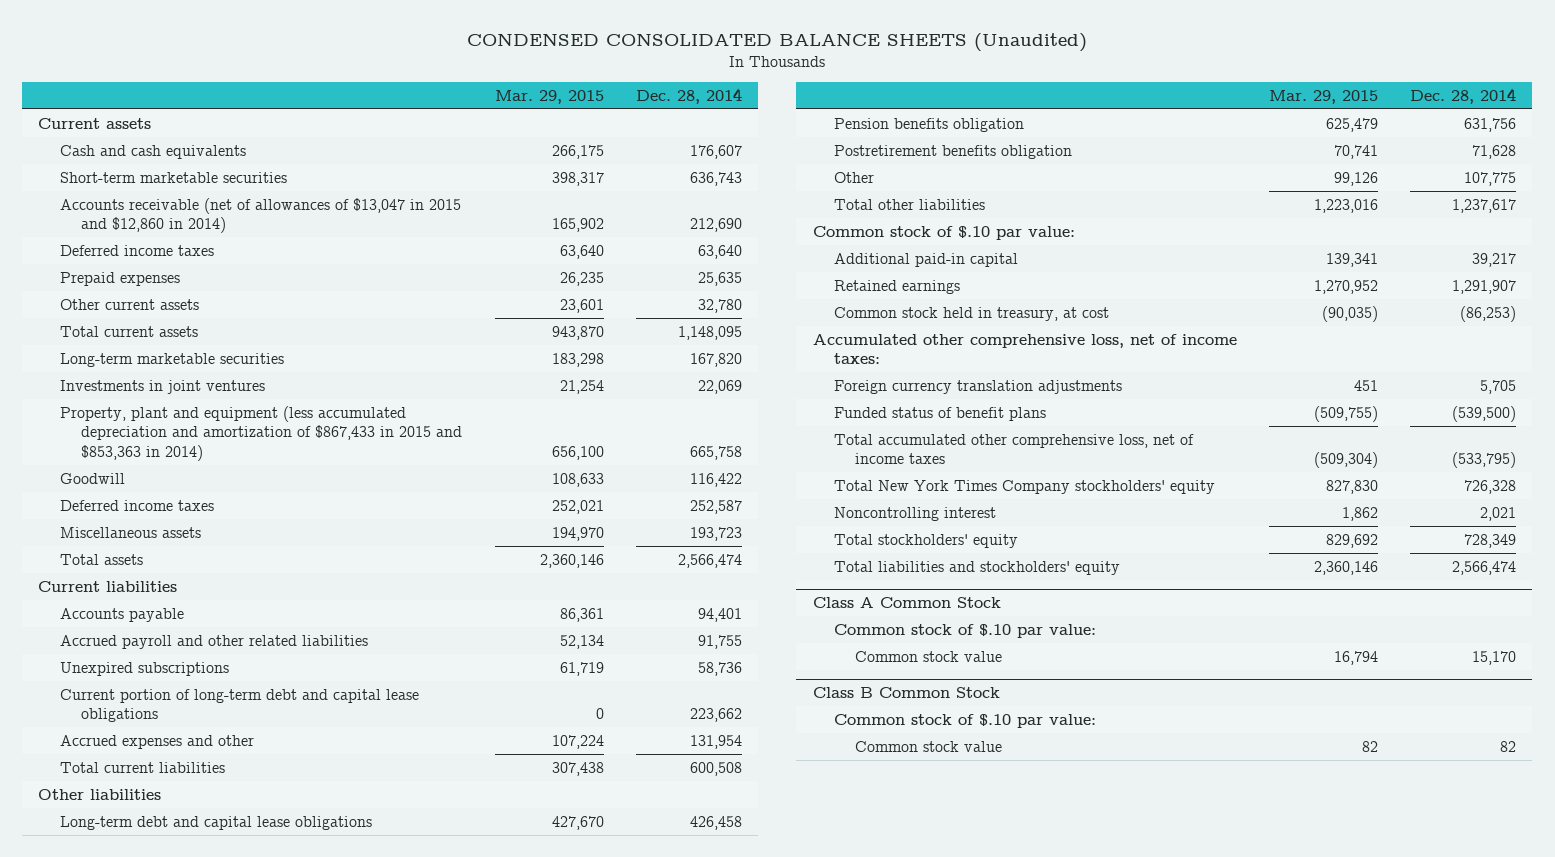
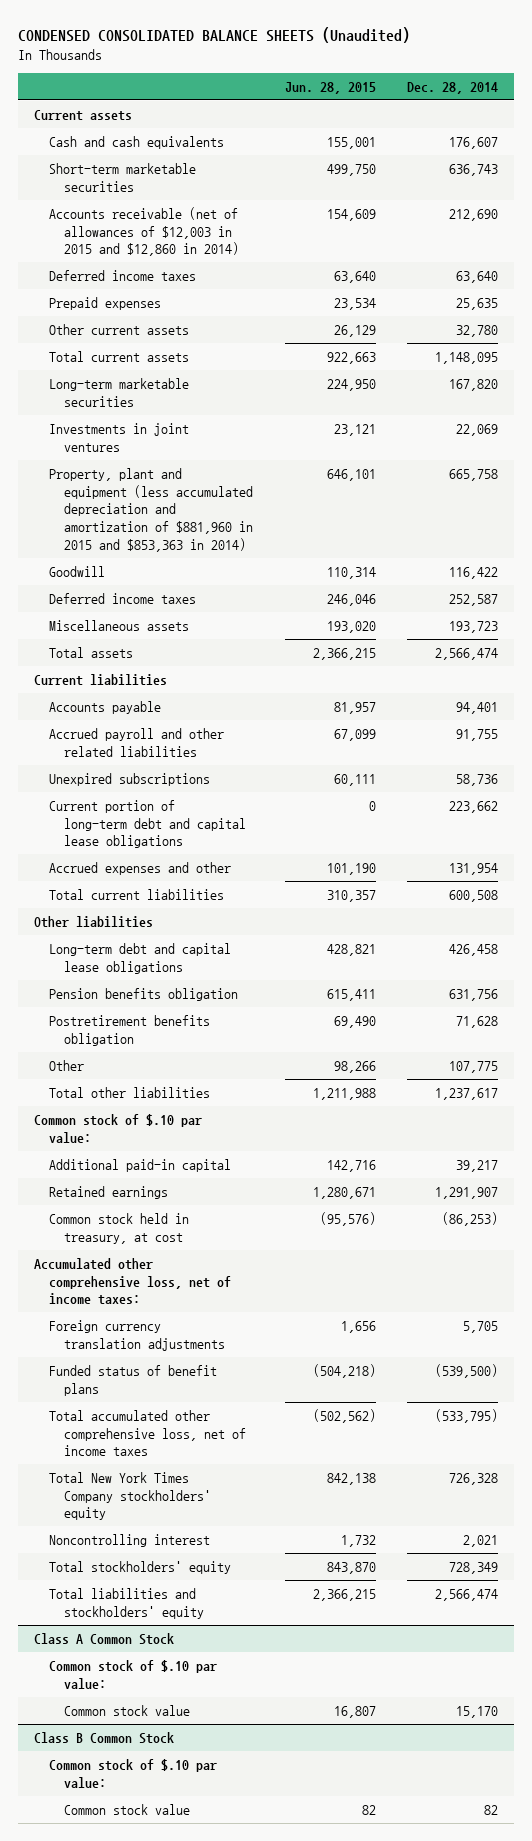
- | Mar. 29, 2015 | Dec. 28, 2014
+ | Jun. 28, 2015 | Dec. 28, 2014
- Accounts receivable (net of allowances of $13,047 in 2015 and $12,860 in 2014) | 165,902 | 212,690
+ Accounts receivable (net of allowances of $12,003 in 2015 and $12,860 in 2014) | 154,609 | 212,690
- Property, plant and equipment (less accumulated depreciation and amortization of $867,433 in 2015 and $853,363 in 2014) | 656,100 | 665,758
+ Property, plant and equipment (less accumulated depreciation and amortization of $881,960 in 2015 and $853,363 in 2014) | 646,101 | 665,758

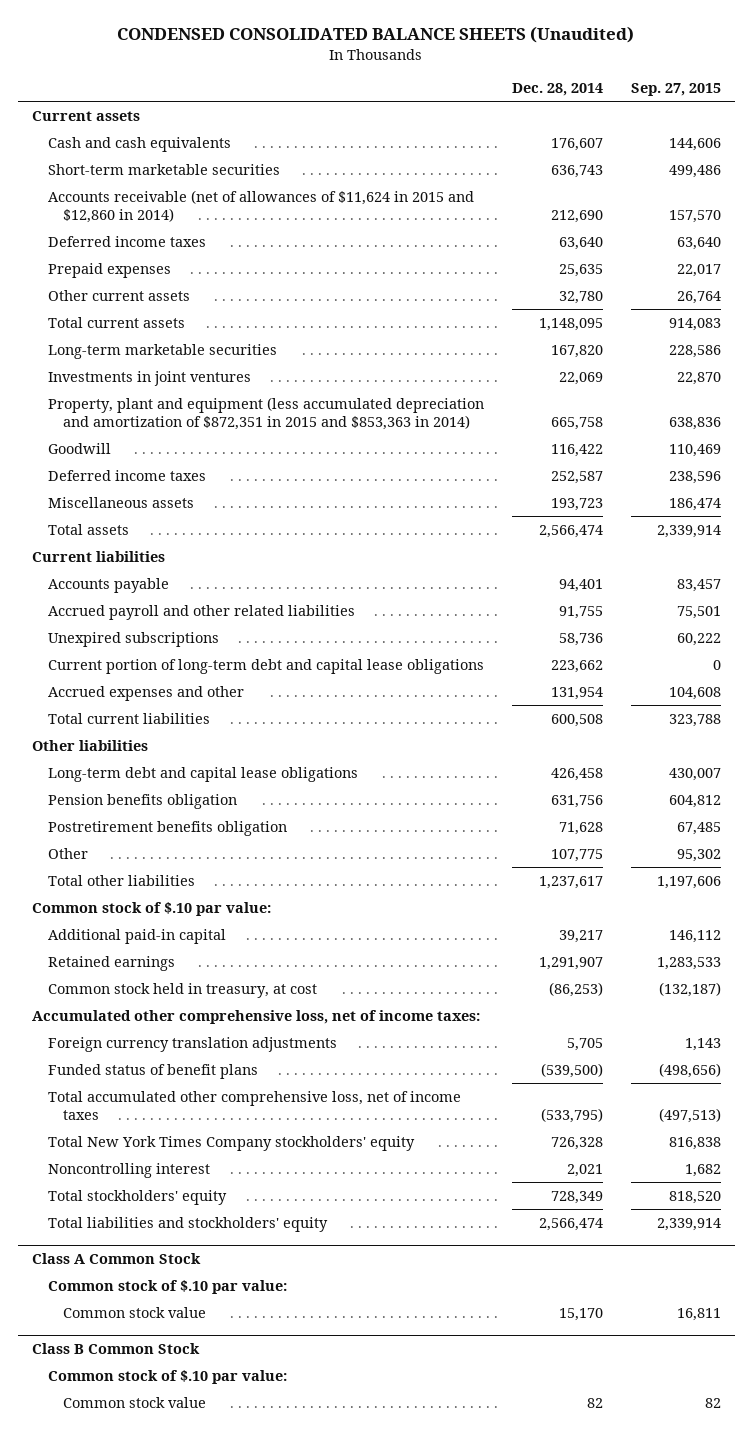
- | Jun. 28, 2015 | Dec. 28, 2014
+ | Dec. 28, 2014 | Sep. 27, 2015
- Accounts receivable (net of allowances of $12,003 in 2015 and $12,860 in 2014) | 154,609 | 212,690
+ Accounts receivable (net of allowances of $11,624 in 2015 and $12,860 in 2014) | 212,690 | 157,570
- Property, plant and equipment (less accumulated depreciation and amortization of $881,960 in 2015 and $853,363 in 2014) | 646,101 | 665,758
+ Property, plant and equipment (less accumulated depreciation and amortization of $872,351 in 2015 and $853,363 in 2014) | 665,758 | 638,836

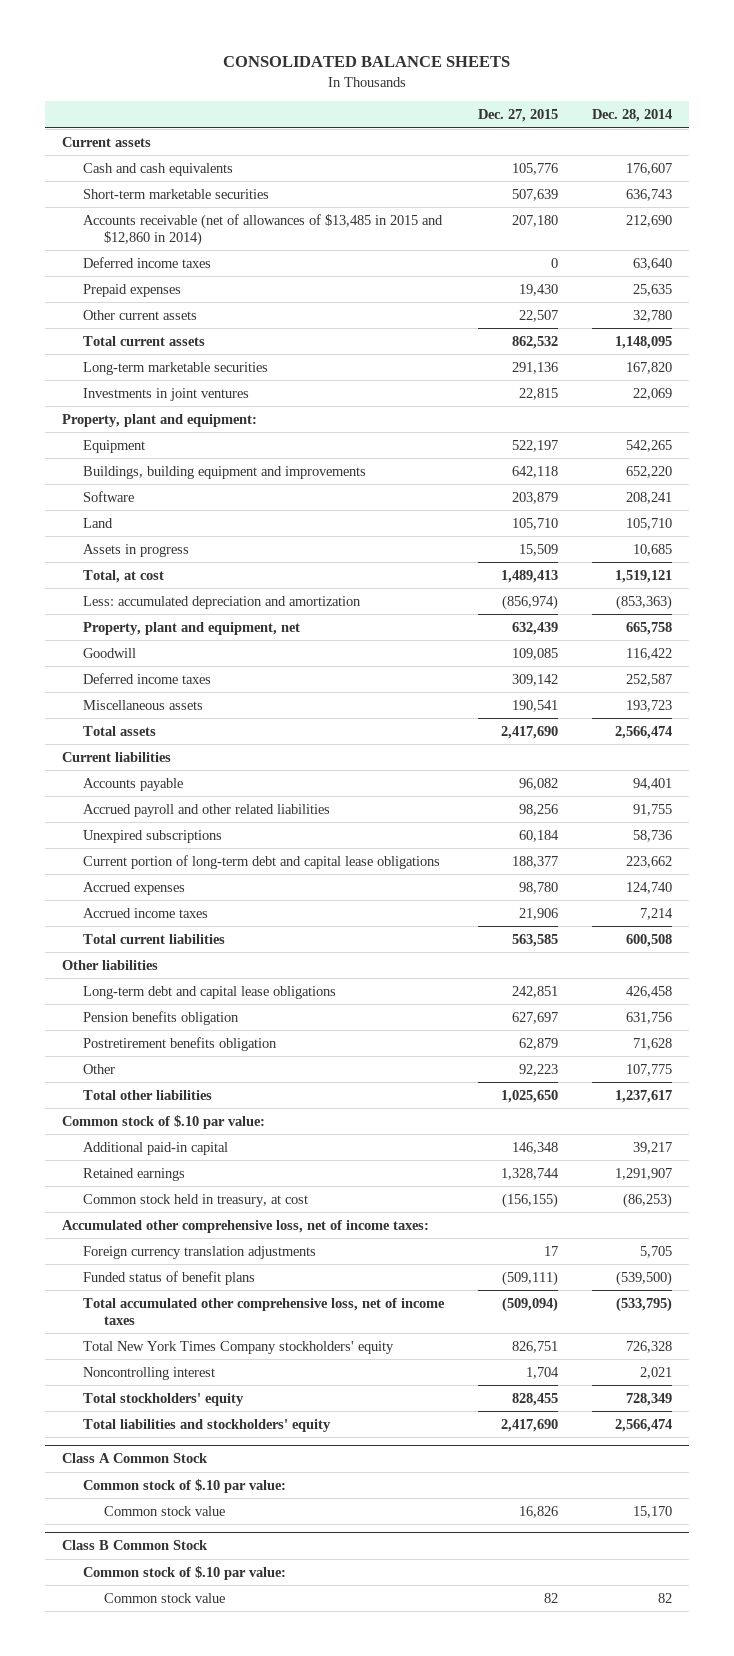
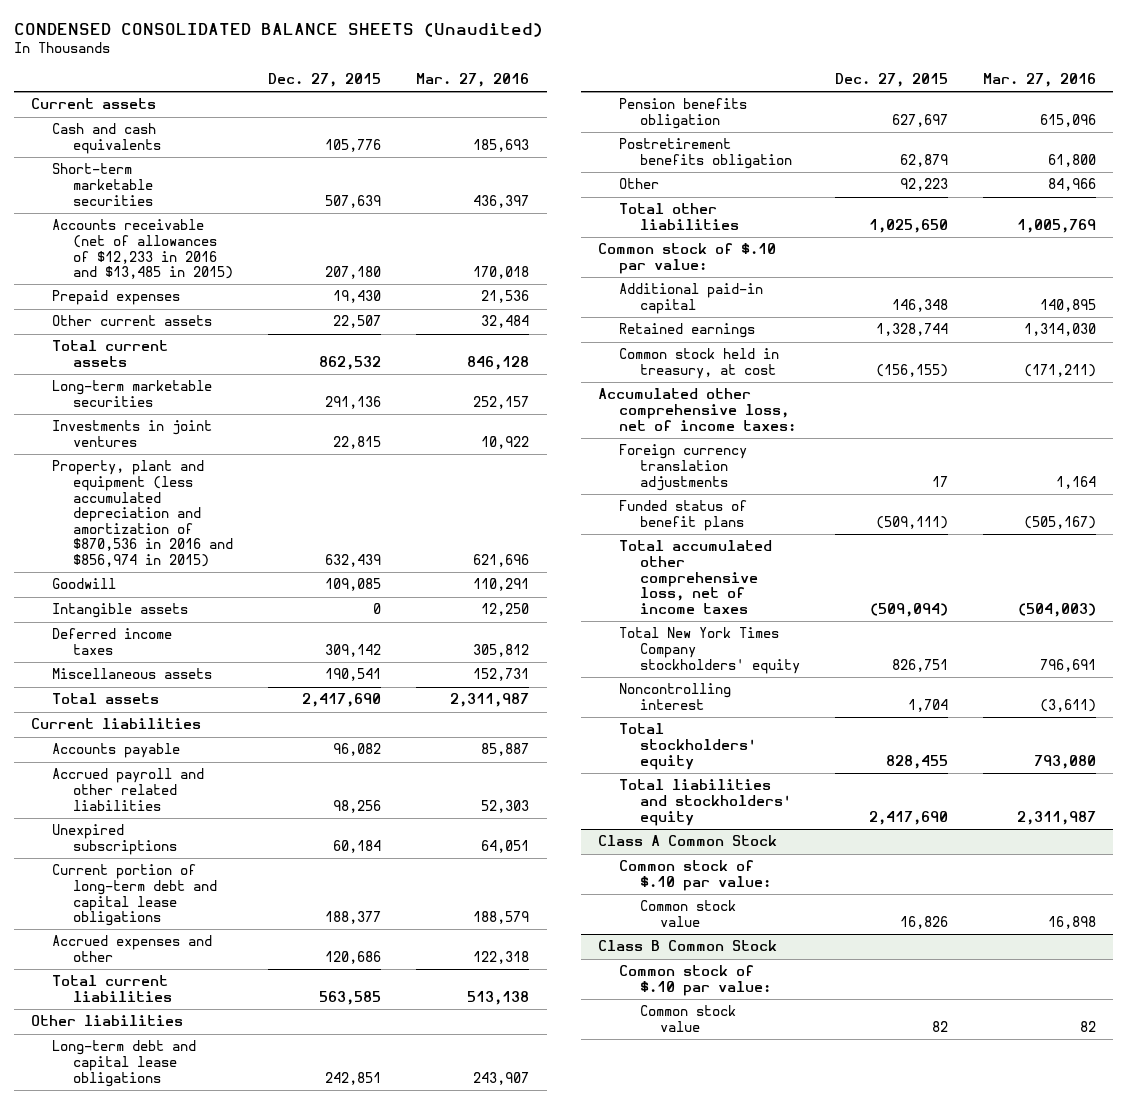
- CONSOLIDATED BALANCE SHEETS
+ CONDENSED CONSOLIDATED BALANCE SHEETS (Unaudited)
- | Dec. 27, 2015 | Dec. 28, 2014
+ | Dec. 27, 2015 | Mar. 27, 2016
- Accounts receivable (net of allowances of $13,485 in 2015 and $12,860 in 2014) | 207,180 | 212,690
- Deferred income taxes | 0 | 63,640
+ Accounts receivable (net of allowances of $12,233 in 2016 and $13,485 in 2015) | 207,180 | 170,018
- Property, plant and equipment:
- Equipment | 522,197 | 542,265
- Buildings, building equipment and improvements | 642,118 | 652,220
- Software | 203,879 | 208,241
- Land | 105,710 | 105,710
- Assets in progress | 15,509 | 10,685
- Total, at cost | 1,489,413 | 1,519,121
- Less: accumulated depreciation and amortization | (856,974) | (853,363)
- Property, plant and equipment, net | 632,439 | 665,758
+ Property, plant and equipment (less accumulated depreciation and amortization of $870,536 in 2016 and $856,974 in 2015) | 632,439 | 621,696
+ Intangible assets | 0 | 12,250
- Accrued expenses | 98,780 | 124,740
- Accrued income taxes | 21,906 | 7,214
+ Accrued expenses and other | 120,686 | 122,318

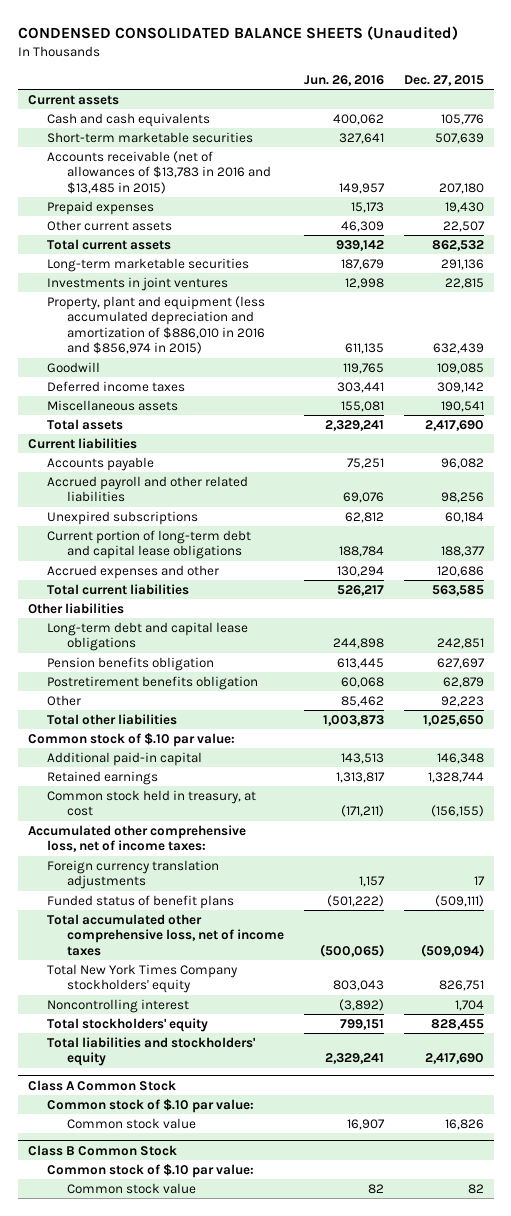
- | Dec. 27, 2015 | Mar. 27, 2016
+ | Jun. 26, 2016 | Dec. 27, 2015
- Accounts receivable (net of allowances of $12,233 in 2016 and $13,485 in 2015) | 207,180 | 170,018
+ Accounts receivable (net of allowances of $13,783 in 2016 and $13,485 in 2015) | 149,957 | 207,180
- Property, plant and equipment (less accumulated depreciation and amortization of $870,536 in 2016 and $856,974 in 2015) | 632,439 | 621,696
+ Property, plant and equipment (less accumulated depreciation and amortization of $886,010 in 2016 and $856,974 in 2015) | 611,135 | 632,439
- Intangible assets | 0 | 12,250

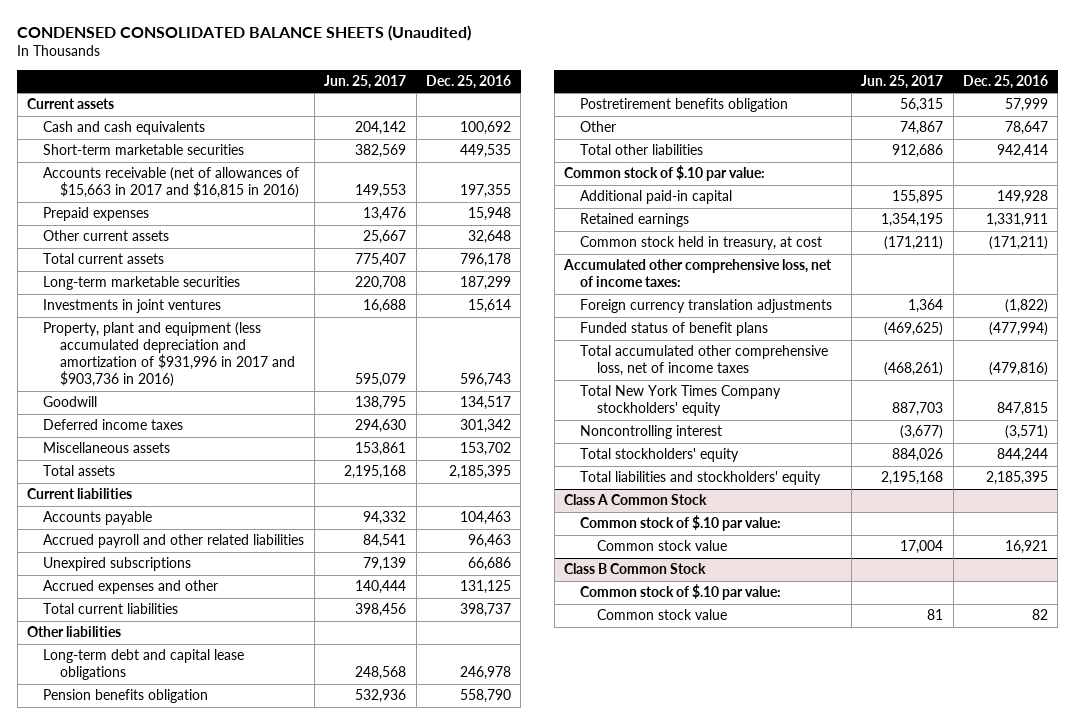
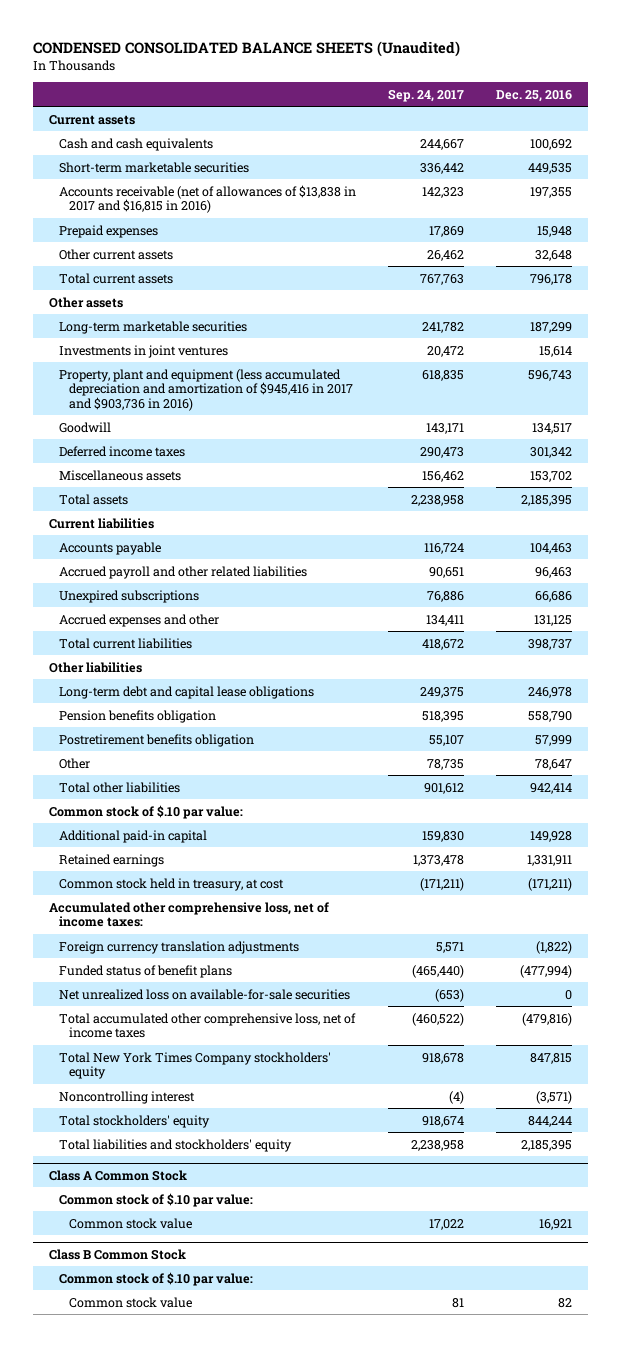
- | Jun. 25, 2017 | Dec. 25, 2016
+ | Sep. 24, 2017 | Dec. 25, 2016
- Accounts receivable (net of allowances of $15,663 in 2017 and $16,815 in 2016) | 149,553 | 197,355
+ Accounts receivable (net of allowances of $13,838 in 2017 and $16,815 in 2016) | 142,323 | 197,355
+ Other assets
- Property, plant and equipment (less accumulated depreciation and amortization of $931,996 in 2017 and $903,736 in 2016) | 595,079 | 596,743
+ Property, plant and equipment (less accumulated depreciation and amortization of $945,416 in 2017 and $903,736 in 2016) | 618,835 | 596,743
+ Net unrealized loss on available-for-sale securities | (653) | 0

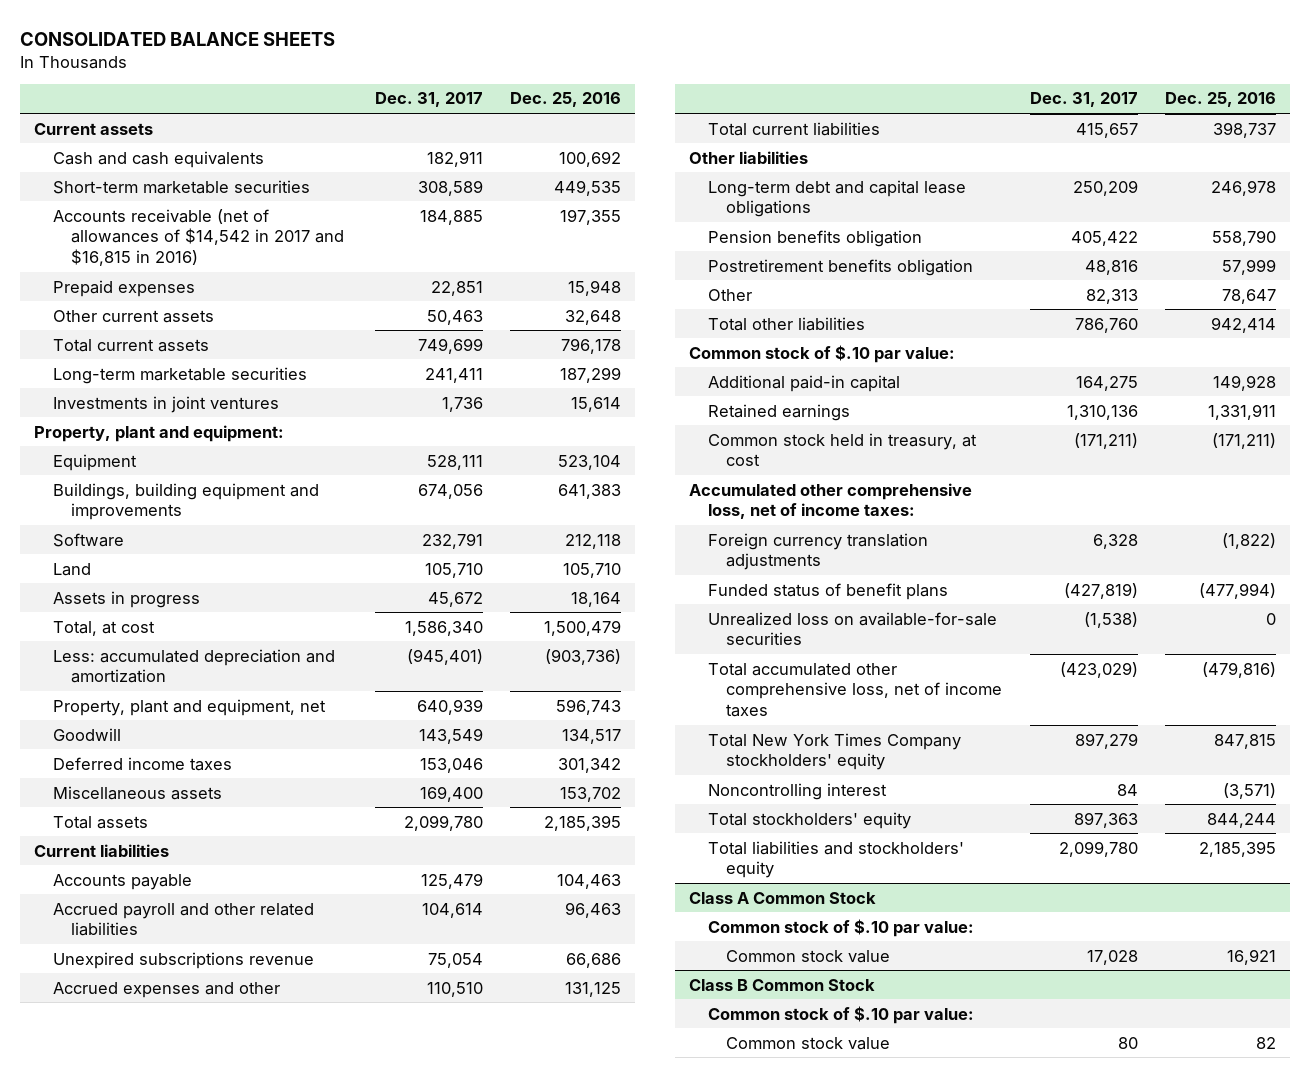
- CONDENSED CONSOLIDATED BALANCE SHEETS (Unaudited)
+ CONSOLIDATED BALANCE SHEETS
- | Sep. 24, 2017 | Dec. 25, 2016
+ | Dec. 31, 2017 | Dec. 25, 2016
- Accounts receivable (net of allowances of $13,838 in 2017 and $16,815 in 2016) | 142,323 | 197,355
+ Accounts receivable (net of allowances of $14,542 in 2017 and $16,815 in 2016) | 184,885 | 197,355
- Other assets
- Property, plant and equipment (less accumulated depreciation and amortization of $945,416 in 2017 and $903,736 in 2016) | 618,835 | 596,743
+ Property, plant and equipment:
+ Equipment | 528,111 | 523,104
+ Buildings, building equipment and improvements | 674,056 | 641,383
+ Software | 232,791 | 212,118
+ Land | 105,710 | 105,710
+ Assets in progress | 45,672 | 18,164
+ Total, at cost | 1,586,340 | 1,500,479
+ Less: accumulated depreciation and amortization | (945,401) | (903,736)
+ Property, plant and equipment, net | 640,939 | 596,743
- Unexpired subscriptions | 76,886 | 66,686
+ Unexpired subscriptions revenue | 75,054 | 66,686
- Net unrealized loss on available-for-sale securities | (653) | 0
+ Unrealized loss on available-for-sale securities | (1,538) | 0

